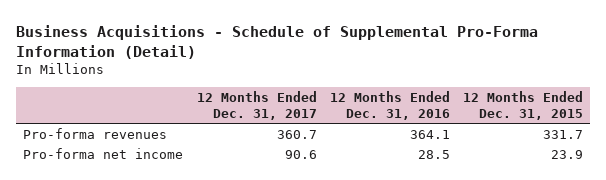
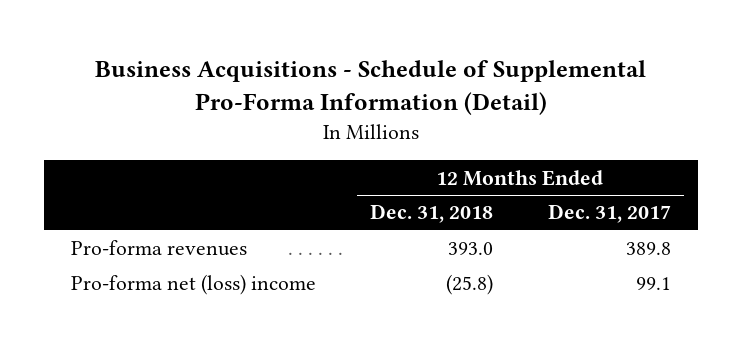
- | 12 Months Ended Dec. 31, 2017 | 12 Months Ended Dec. 31, 2016 | 12 Months Ended Dec. 31, 2015
+ | 12 Months Ended Dec. 31, 2018 | 12 Months Ended Dec. 31, 2017
- Pro-forma revenues | 360.7 | 364.1 | 331.7
- Pro-forma net income | 90.6 | 28.5 | 23.9
+ Pro-forma revenues | 393.0 | 389.8
+ Pro-forma net (loss) income | (25.8) | 99.1

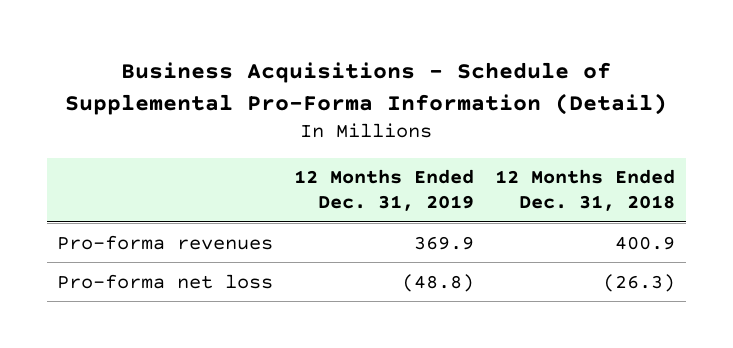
- | 12 Months Ended Dec. 31, 2018 | 12 Months Ended Dec. 31, 2017
+ | 12 Months Ended Dec. 31, 2019 | 12 Months Ended Dec. 31, 2018
- Pro-forma revenues | 393.0 | 389.8
- Pro-forma net (loss) income | (25.8) | 99.1
+ Pro-forma revenues | 369.9 | 400.9
+ Pro-forma net loss | (48.8) | (26.3)

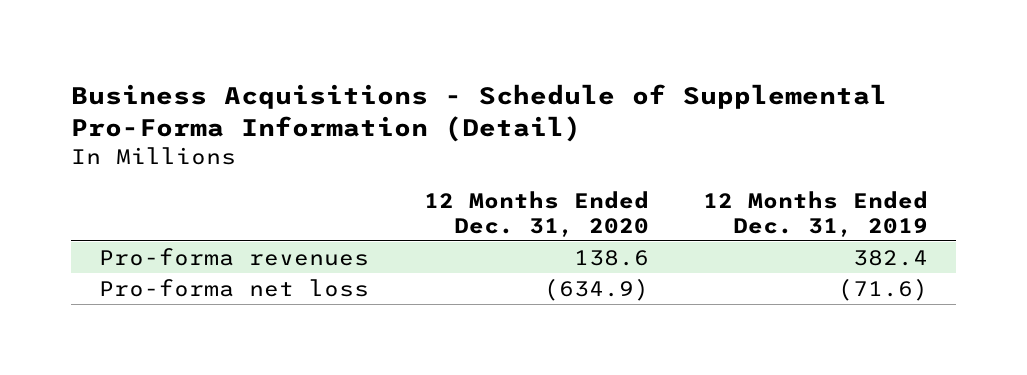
- | 12 Months Ended Dec. 31, 2019 | 12 Months Ended Dec. 31, 2018
+ | 12 Months Ended Dec. 31, 2020 | 12 Months Ended Dec. 31, 2019
- Pro-forma revenues | 369.9 | 400.9
- Pro-forma net loss | (48.8) | (26.3)
+ Pro-forma revenues | 138.6 | 382.4
+ Pro-forma net loss | (634.9) | (71.6)

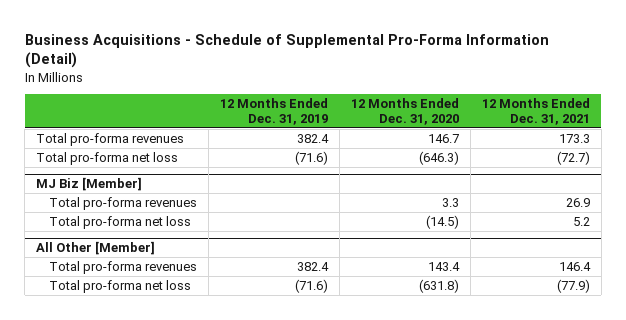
- | 12 Months Ended Dec. 31, 2020 | 12 Months Ended Dec. 31, 2019
+ | 12 Months Ended Dec. 31, 2019 | 12 Months Ended Dec. 31, 2020 | 12 Months Ended Dec. 31, 2021
- Pro-forma revenues | 138.6 | 382.4
- Pro-forma net loss | (634.9) | (71.6)
+ Total pro-forma revenues | 382.4 | 146.7 | 173.3
+ Total pro-forma net loss | (71.6) | (646.3) | (72.7)
+ MJ Biz [Member]
+ Total pro-forma revenues | | 3.3 | 26.9
+ Total pro-forma net loss | | (14.5) | 5.2
+ All Other [Member]
+ Total pro-forma revenues | 382.4 | 143.4 | 146.4
+ Total pro-forma net loss | (71.6) | (631.8) | (77.9)

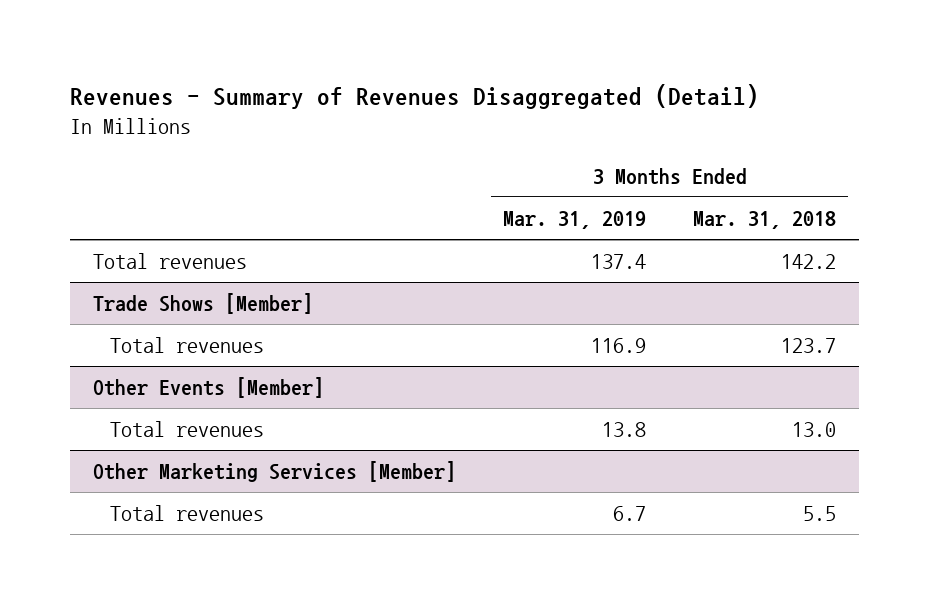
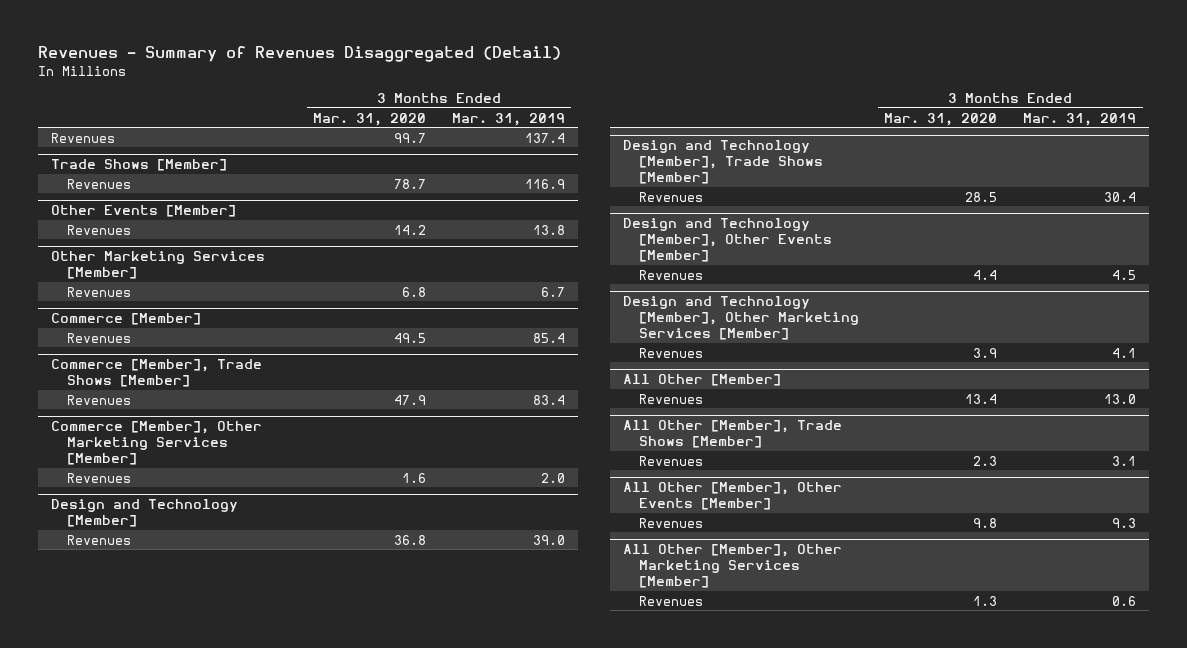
- | 3 Months Ended Mar. 31, 2019 | 3 Months Ended Mar. 31, 2018
+ | 3 Months Ended Mar. 31, 2020 | 3 Months Ended Mar. 31, 2019
- Total revenues | 137.4 | 142.2
+ Revenues | 99.7 | 137.4
@ Trade Shows [Member]
- Total revenues | 116.9 | 123.7
+ Revenues | 78.7 | 116.9
@ Other Events [Member]
- Total revenues | 13.8 | 13.0
+ Revenues | 14.2 | 13.8
@ Other Marketing Services [Member]
- Total revenues | 6.7 | 5.5
+ Revenues | 6.8 | 6.7
+ Commerce [Member]
+ Revenues | 49.5 | 85.4
+ Commerce [Member], Trade Shows [Member]
+ Revenues | 47.9 | 83.4
+ Commerce [Member], Other Marketing Services [Member]
+ Revenues | 1.6 | 2.0
+ Design and Technology [Member]
+ Revenues | 36.8 | 39.0
+ Design and Technology [Member], Trade Shows [Member]
+ Revenues | 28.5 | 30.4
+ Design and Technology [Member], Other Events [Member]
+ Revenues | 4.4 | 4.5
+ Design and Technology [Member], Other Marketing Services [Member]
+ Revenues | 3.9 | 4.1
+ All Other [Member]
+ Revenues | 13.4 | 13.0
+ All Other [Member], Trade Shows [Member]
+ Revenues | 2.3 | 3.1
+ All Other [Member], Other Events [Member]
+ Revenues | 9.8 | 9.3
+ All Other [Member], Other Marketing Services [Member]
+ Revenues | 1.3 | 0.6

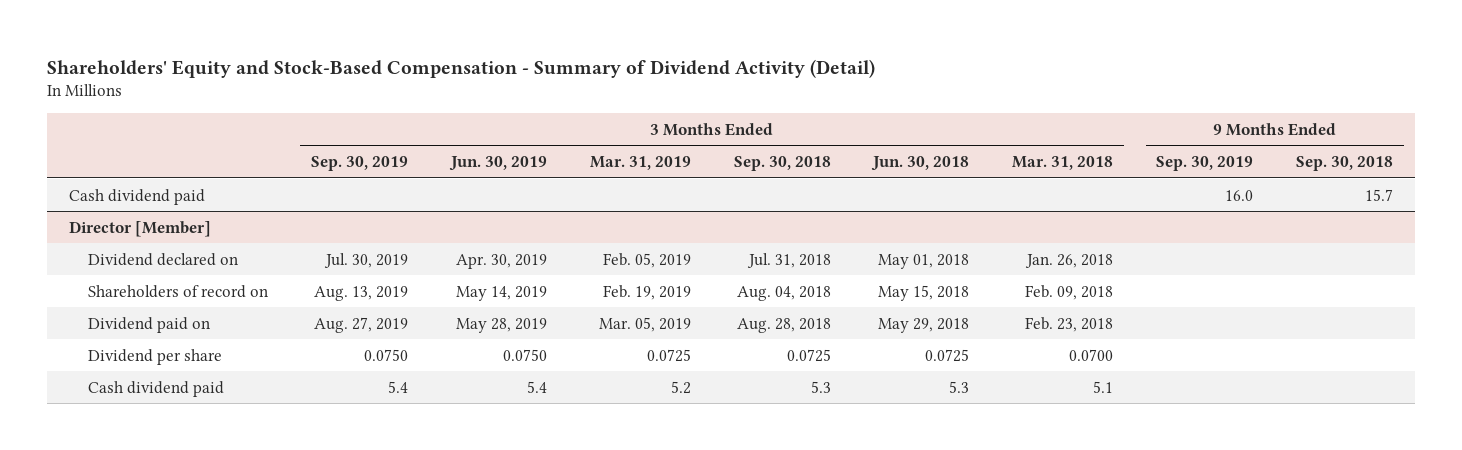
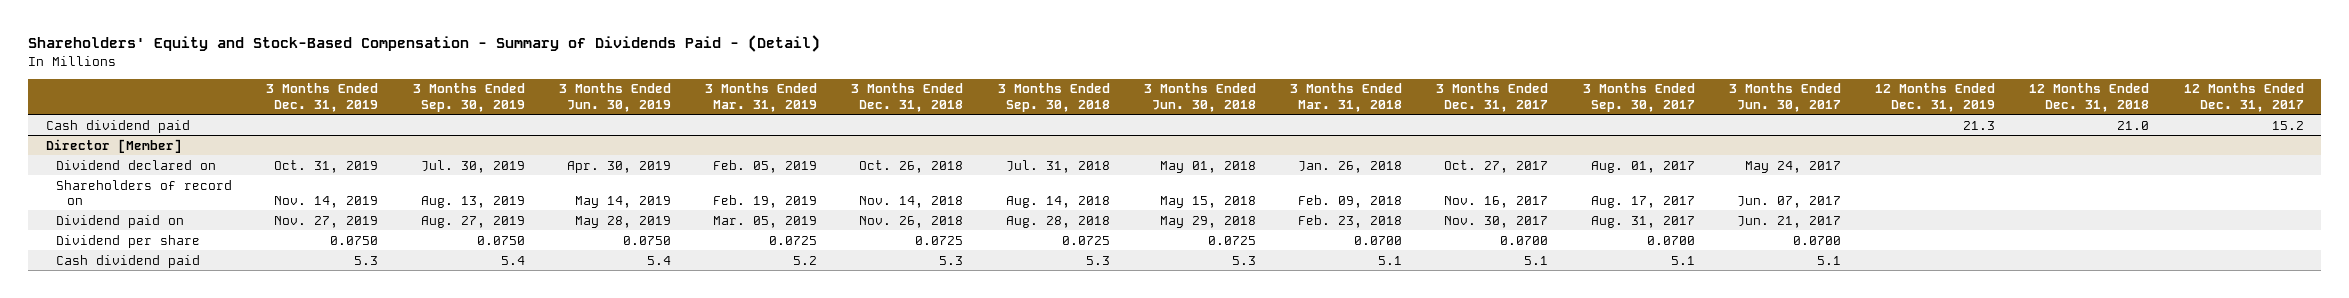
- Shareholders' Equity and Stock-Based Compensation - Summary of Dividend Activity (Detail)
+ Shareholders' Equity and Stock-Based Compensation - Summary of Dividends Paid - (Detail)
- | 3 Months Ended Sep. 30, 2019 | 3 Months Ended Jun. 30, 2019 | 3 Months Ended Mar. 31, 2019 | 3 Months Ended Sep. 30, 2018 | 3 Months Ended Jun. 30, 2018 | 3 Months Ended Mar. 31, 2018 | 9 Months Ended Sep. 30, 2019 | 9 Months Ended Sep. 30, 2018
+ | 3 Months Ended Dec. 31, 2019 | 3 Months Ended Sep. 30, 2019 | 3 Months Ended Jun. 30, 2019 | 3 Months Ended Mar. 31, 2019 | 3 Months Ended Dec. 31, 2018 | 3 Months Ended Sep. 30, 2018 | 3 Months Ended Jun. 30, 2018 | 3 Months Ended Mar. 31, 2018 | 3 Months Ended Dec. 31, 2017 | 3 Months Ended Sep. 30, 2017 | 3 Months Ended Jun. 30, 2017 | 12 Months Ended Dec. 31, 2019 | 12 Months Ended Dec. 31, 2018 | 12 Months Ended Dec. 31, 2017
@ Director [Member]
- Shareholders of record on | Aug. 13, 2019 | May 14, 2019 | Feb. 19, 2019 | Aug. 04, 2018 | May 15, 2018 | Feb. 09, 2018 | |
+ Shareholders of record on | Nov. 14, 2019 | Aug. 13, 2019 | May 14, 2019 | Feb. 19, 2019 | Nov. 14, 2018 | Aug. 14, 2018 | May 15, 2018 | Feb. 09, 2018 | Nov. 16, 2017 | Aug. 17, 2017 | Jun. 07, 2017 | | |

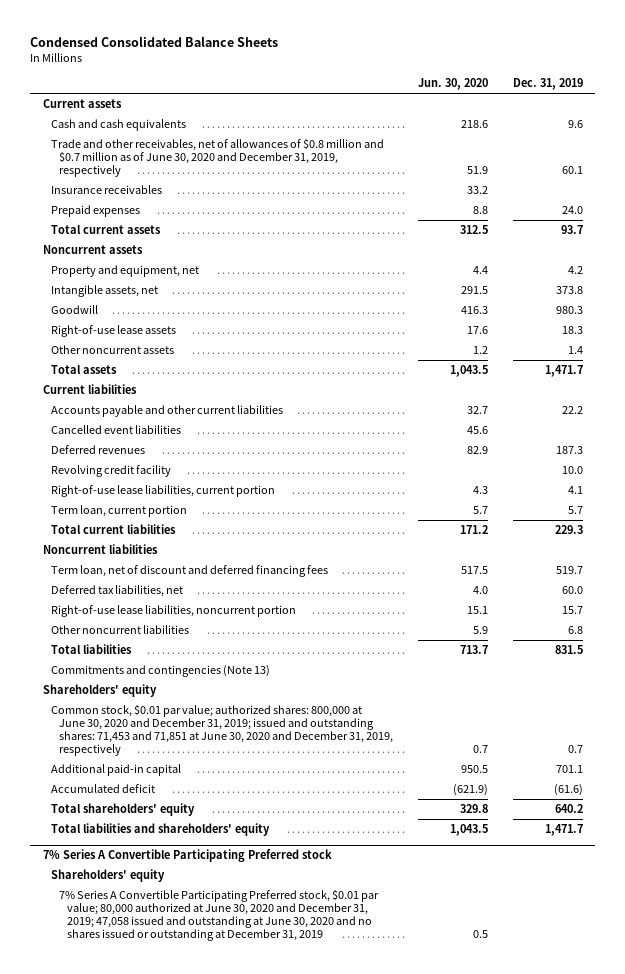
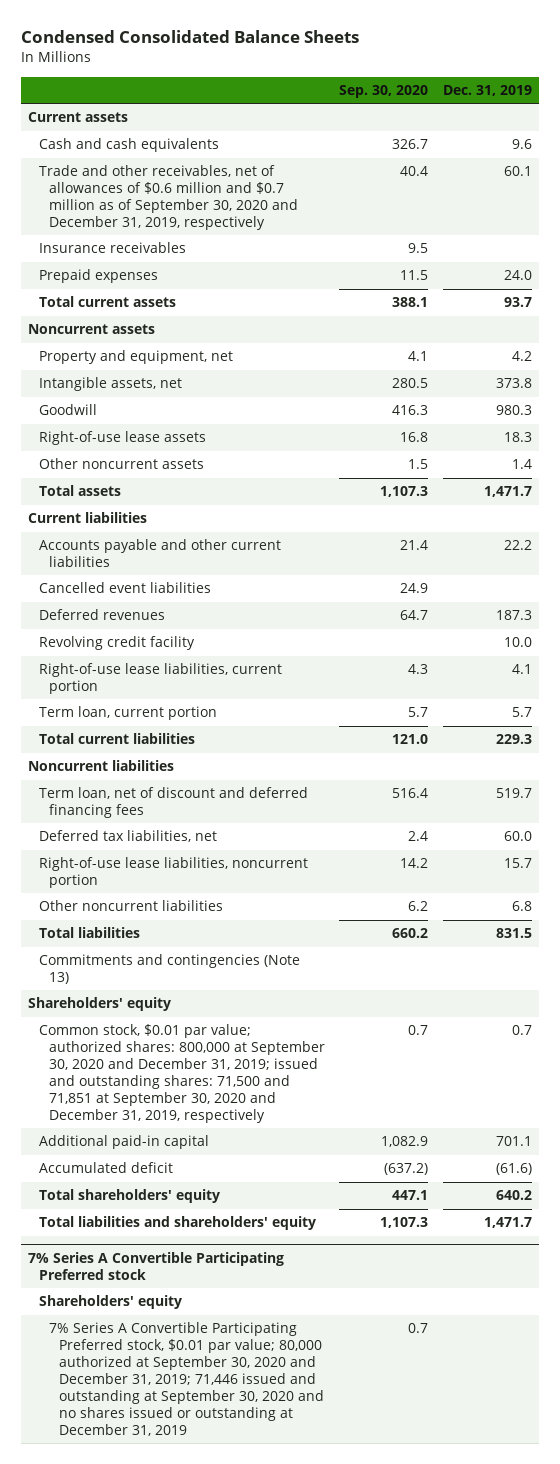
- | Jun. 30, 2020 | Dec. 31, 2019
+ | Sep. 30, 2020 | Dec. 31, 2019
- Trade and other receivables, net of allowances of $0.8 million and $0.7 million as of June 30, 2020 and December 31, 2019, respectively | 51.9 | 60.1
+ Trade and other receivables, net of allowances of $0.6 million and $0.7 million as of September 30, 2020 and December 31, 2019, respectively | 40.4 | 60.1
- Common stock, $0.01 par value; authorized shares: 800,000 at June 30, 2020 and December 31, 2019; issued and outstanding shares: 71,453 and 71,851 at June 30, 2020 and December 31, 2019, respectively | 0.7 | 0.7
+ Common stock, $0.01 par value; authorized shares: 800,000 at September 30, 2020 and December 31, 2019; issued and outstanding shares: 71,500 and 71,851 at September 30, 2020 and December 31, 2019, respectively | 0.7 | 0.7
@ 7% Series A Convertible Participating Preferred stock
- 7% Series A Convertible Participating Preferred stock, $0.01 par value; 80,000 authorized at June 30, 2020 and December 31, 2019; 47,058 issued and outstanding at June 30, 2020 and no shares issued or outstanding at December 31, 2019 | 0.5 |
+ 7% Series A Convertible Participating Preferred stock, $0.01 par value; 80,000 authorized at September 30, 2020 and December 31, 2019; 71,446 issued and outstanding at September 30, 2020 and no shares issued or outstanding at December 31, 2019 | 0.7 |

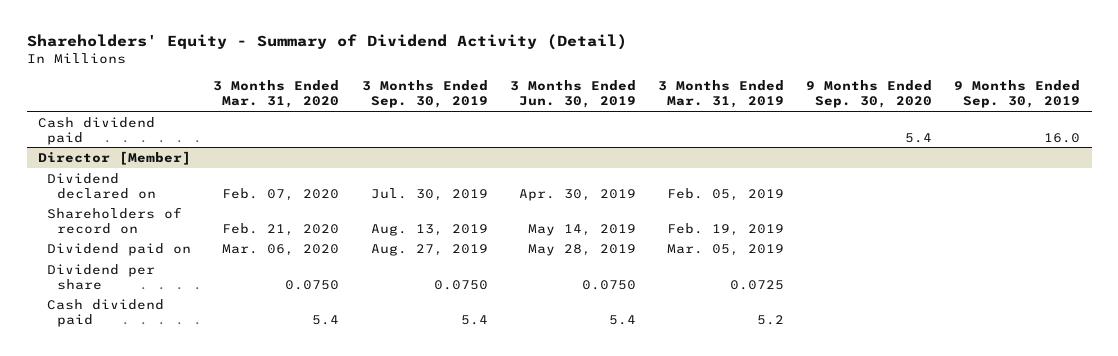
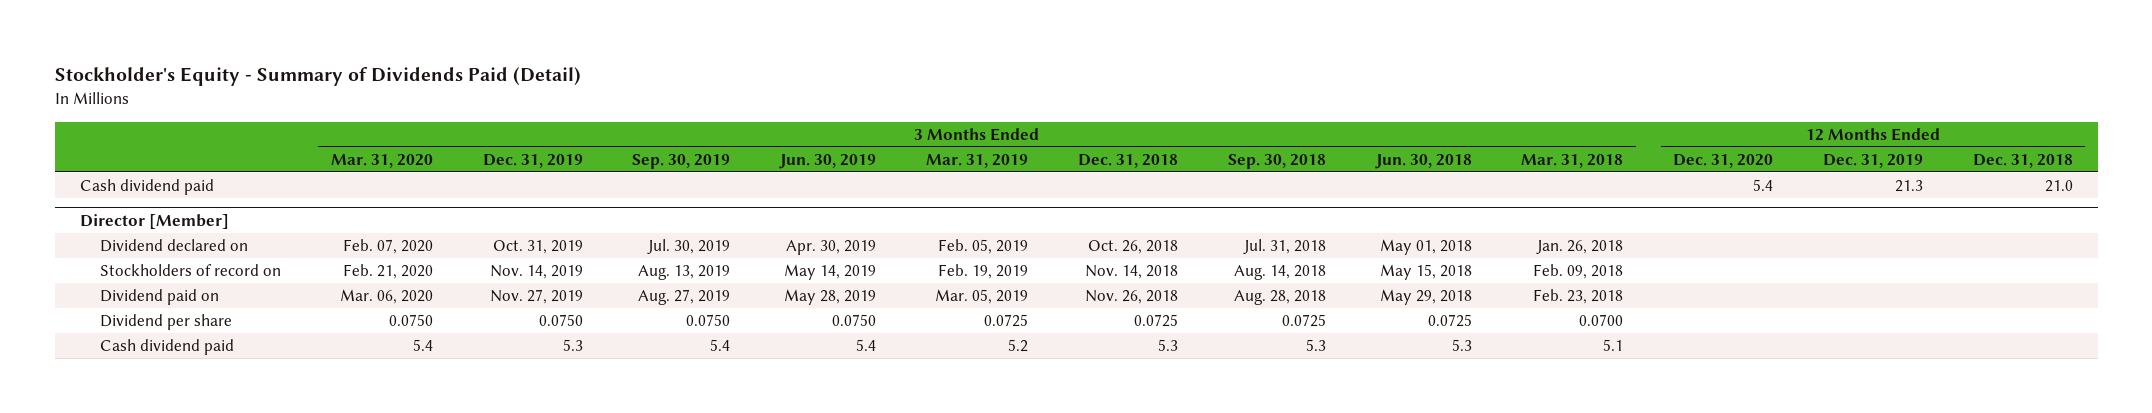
- Shareholders' Equity - Summary of Dividend Activity (Detail)
+ Stockholder's Equity - Summary of Dividends Paid (Detail)
- | 3 Months Ended Mar. 31, 2020 | 3 Months Ended Sep. 30, 2019 | 3 Months Ended Jun. 30, 2019 | 3 Months Ended Mar. 31, 2019 | 9 Months Ended Sep. 30, 2020 | 9 Months Ended Sep. 30, 2019
+ | 3 Months Ended Mar. 31, 2020 | 3 Months Ended Dec. 31, 2019 | 3 Months Ended Sep. 30, 2019 | 3 Months Ended Jun. 30, 2019 | 3 Months Ended Mar. 31, 2019 | 3 Months Ended Dec. 31, 2018 | 3 Months Ended Sep. 30, 2018 | 3 Months Ended Jun. 30, 2018 | 3 Months Ended Mar. 31, 2018 | 12 Months Ended Dec. 31, 2020 | 12 Months Ended Dec. 31, 2019 | 12 Months Ended Dec. 31, 2018
@ Director [Member]
- Shareholders of record on | Feb. 21, 2020 | Aug. 13, 2019 | May 14, 2019 | Feb. 19, 2019 | |
+ Stockholders of record on | Feb. 21, 2020 | Nov. 14, 2019 | Aug. 13, 2019 | May 14, 2019 | Feb. 19, 2019 | Nov. 14, 2018 | Aug. 14, 2018 | May 15, 2018 | Feb. 09, 2018 | | |

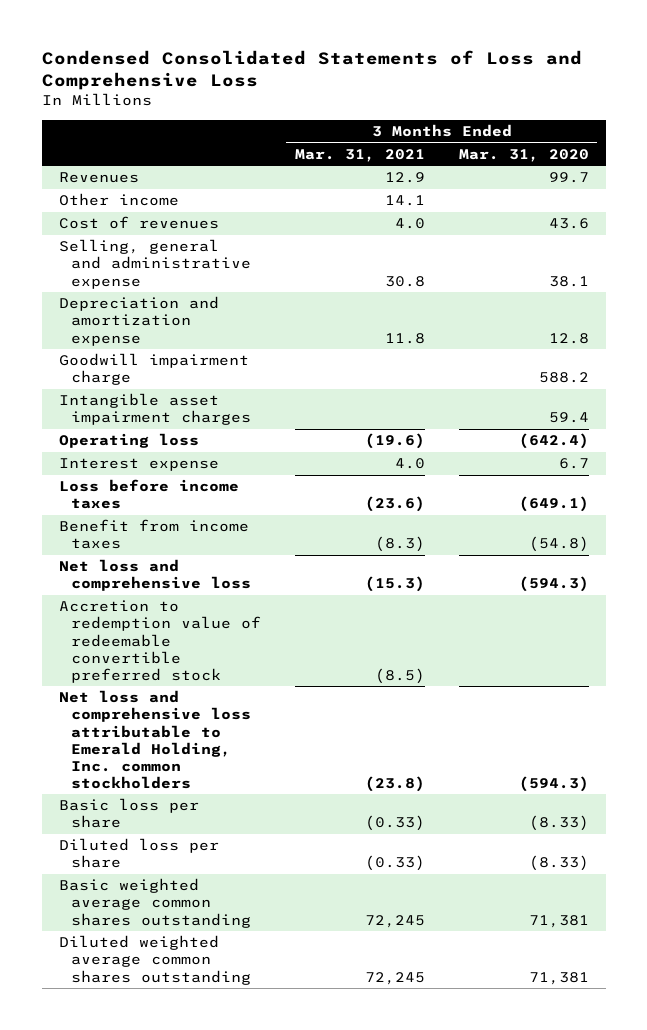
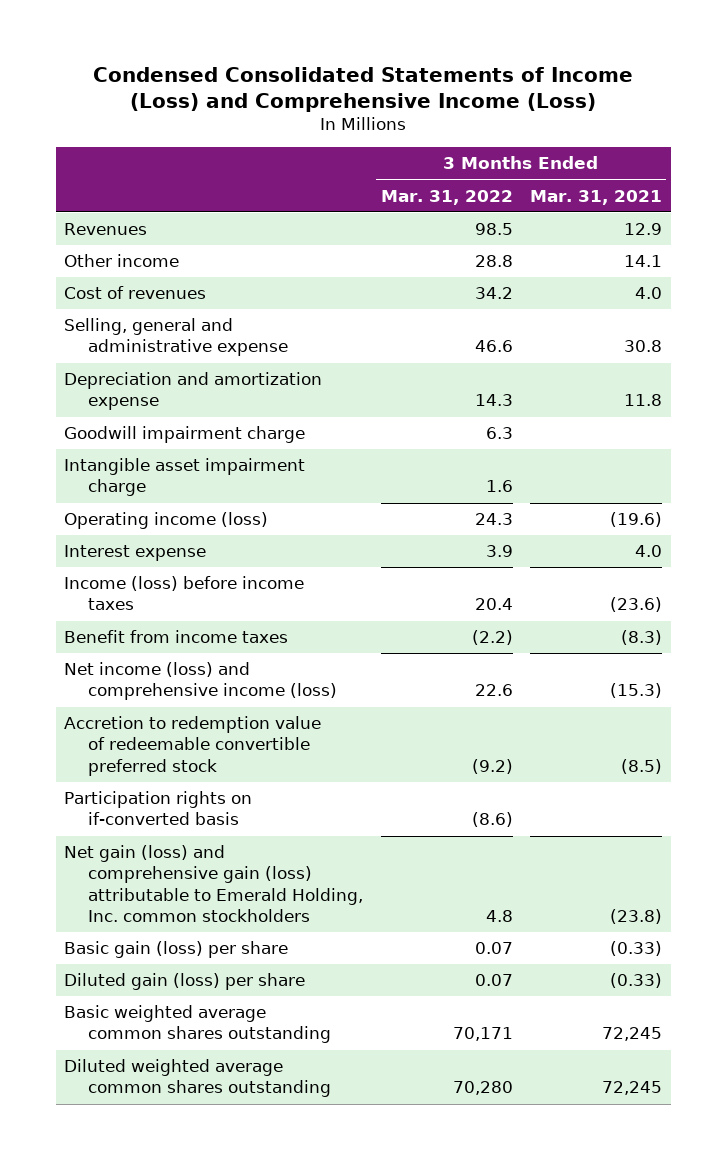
- Condensed Consolidated Statements of Loss and Comprehensive Loss
+ Condensed Consolidated Statements of Income (Loss) and Comprehensive Income (Loss)
- | 3 Months Ended Mar. 31, 2021 | 3 Months Ended Mar. 31, 2020
+ | 3 Months Ended Mar. 31, 2022 | 3 Months Ended Mar. 31, 2021
- Intangible asset impairment charges | | 59.4
- Operating loss | (19.6) | (642.4)
+ Intangible asset impairment charge | 1.6 |
+ Operating income (loss) | 24.3 | (19.6)
- Loss before income taxes | (23.6) | (649.1)
+ Income (loss) before income taxes | 20.4 | (23.6)
- Net loss and comprehensive loss | (15.3) | (594.3)
+ Net income (loss) and comprehensive income (loss) | 22.6 | (15.3)
- Net loss and comprehensive loss attributable to Emerald Holding, Inc. common stockholders | (23.8) | (594.3)
- Basic loss per share | (0.33) | (8.33)
- Diluted loss per share | (0.33) | (8.33)
+ Participation rights on if-converted basis | (8.6) |
+ Net gain (loss) and comprehensive gain (loss) attributable to Emerald Holding, Inc. common stockholders | 4.8 | (23.8)
+ Basic gain (loss) per share | 0.07 | (0.33)
+ Diluted gain (loss) per share | 0.07 | (0.33)

